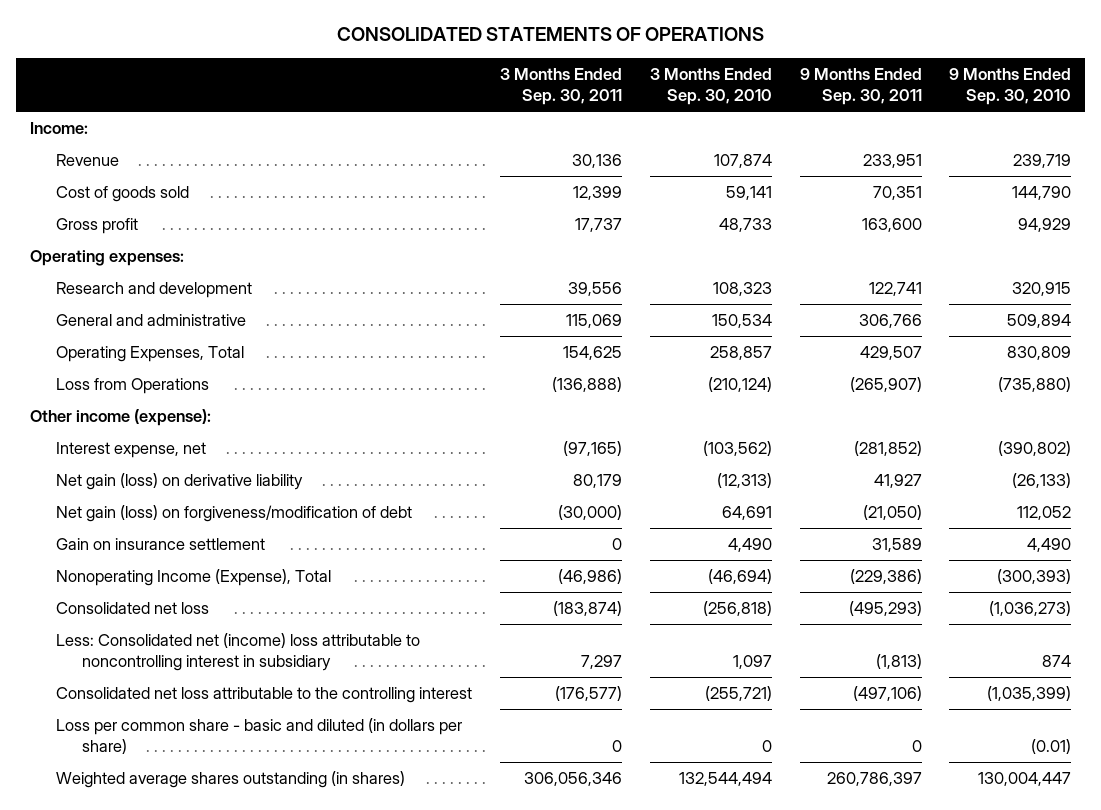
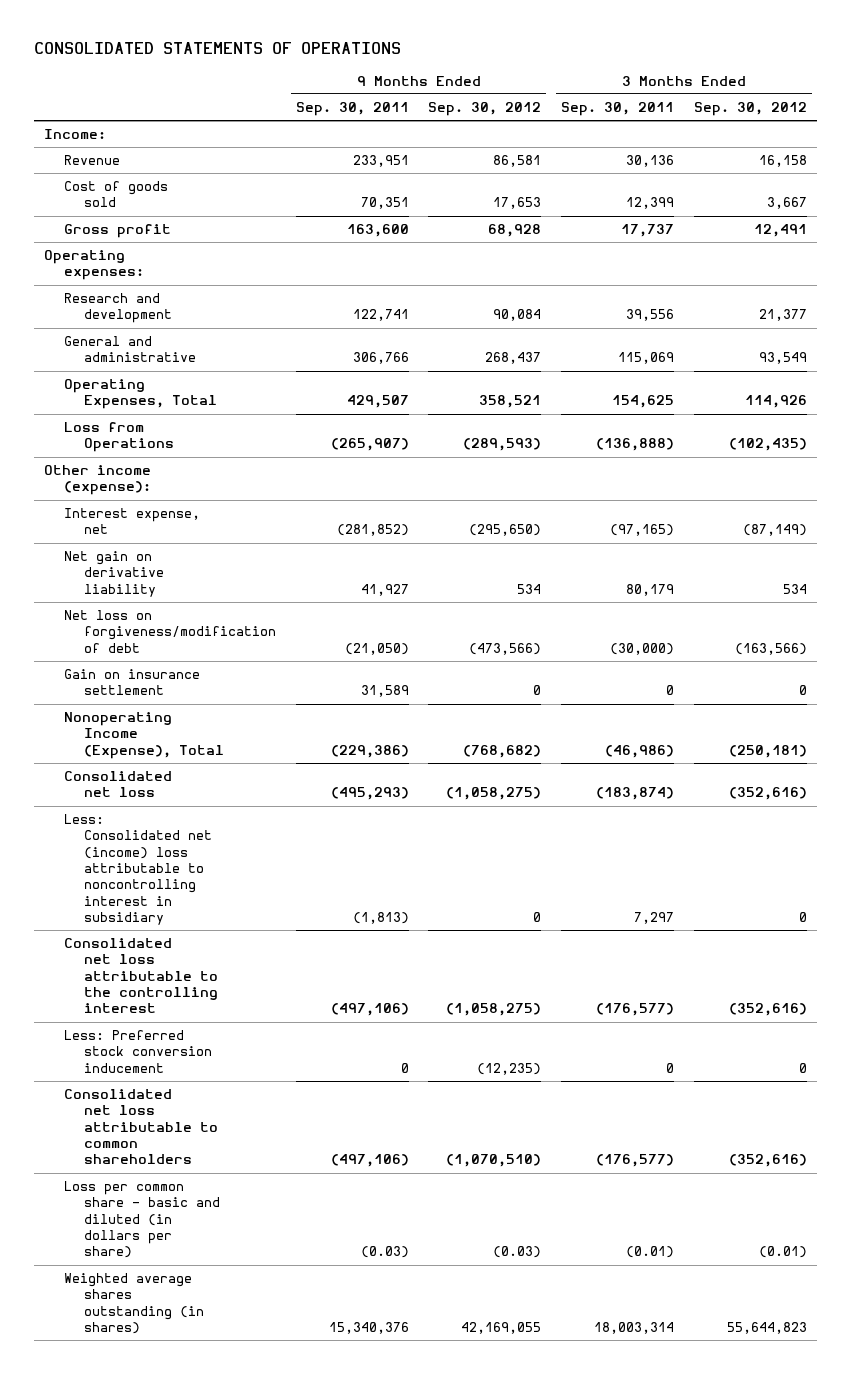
- | 3 Months Ended Sep. 30, 2011 | 3 Months Ended Sep. 30, 2010 | 9 Months Ended Sep. 30, 2011 | 9 Months Ended Sep. 30, 2010
+ | 9 Months Ended Sep. 30, 2011 | 9 Months Ended Sep. 30, 2012 | 3 Months Ended Sep. 30, 2011 | 3 Months Ended Sep. 30, 2012
- Net gain (loss) on derivative liability | 80,179 | (12,313) | 41,927 | (26,133)
- Net gain (loss) on forgiveness/modification of debt | (30,000) | 64,691 | (21,050) | 112,052
+ Net gain on derivative liability | 41,927 | 534 | 80,179 | 534
+ Net loss on forgiveness/modification of debt | (21,050) | (473,566) | (30,000) | (163,566)
- Loss per common share - basic and diluted (in dollars per share) | 0 | 0 | 0 | (0.01)
- Weighted average shares outstanding (in shares) | 306,056,346 | 132,544,494 | 260,786,397 | 130,004,447
+ Less: Preferred stock conversion inducement | 0 | (12,235) | 0 | 0
+ Consolidated net loss attributable to common shareholders | (497,106) | (1,070,510) | (176,577) | (352,616)
+ Loss per common share - basic and diluted (in dollars per share) | (0.03) | (0.03) | (0.01) | (0.01)
+ Weighted average shares outstanding (in shares) | 15,340,376 | 42,169,055 | 18,003,314 | 55,644,823

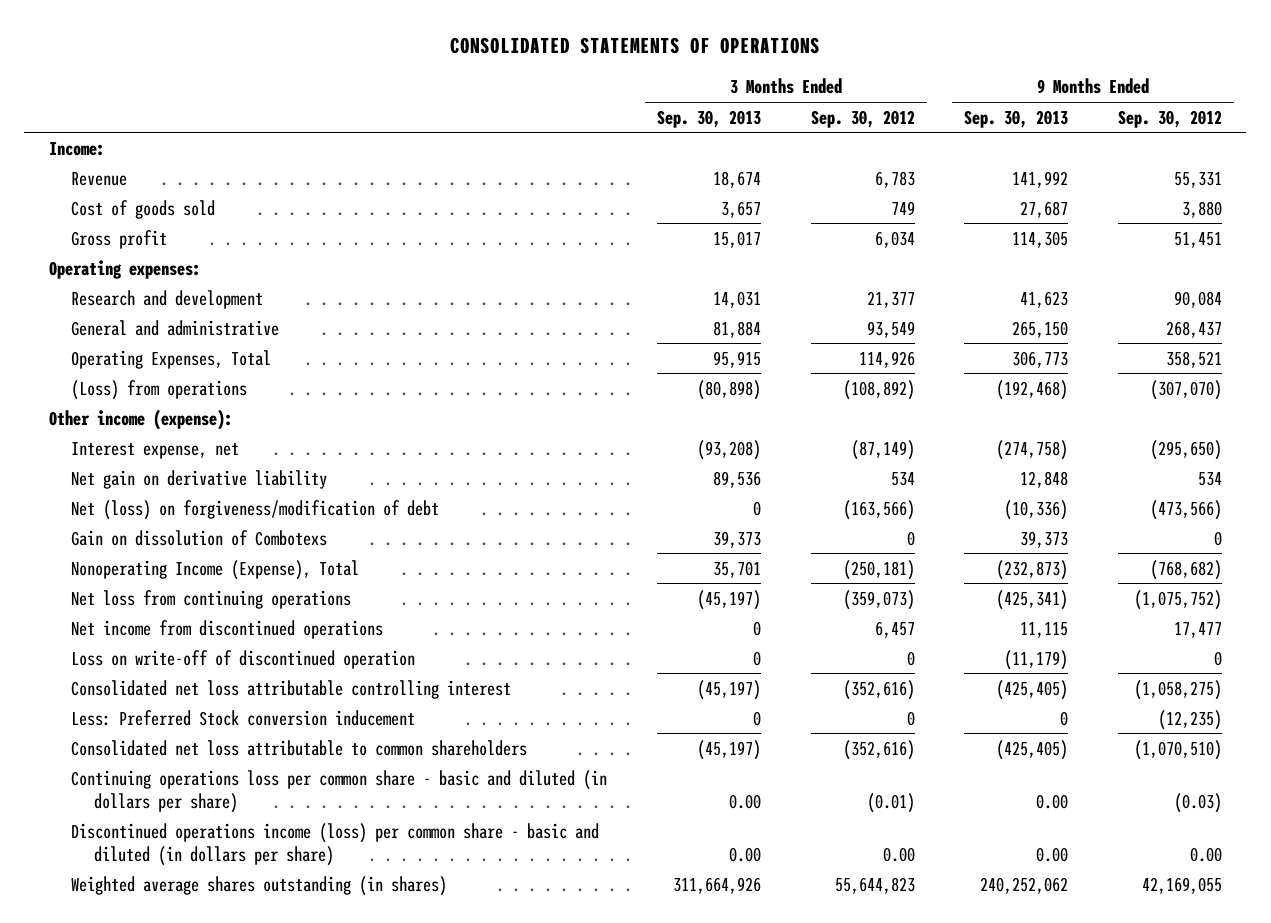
- | 9 Months Ended Sep. 30, 2011 | 9 Months Ended Sep. 30, 2012 | 3 Months Ended Sep. 30, 2011 | 3 Months Ended Sep. 30, 2012
+ | 3 Months Ended Sep. 30, 2013 | 3 Months Ended Sep. 30, 2012 | 9 Months Ended Sep. 30, 2013 | 9 Months Ended Sep. 30, 2012
- Revenue | 233,951 | 86,581 | 30,136 | 16,158
- Cost of goods sold | 70,351 | 17,653 | 12,399 | 3,667
- Gross profit | 163,600 | 68,928 | 17,737 | 12,491
+ Revenue | 18,674 | 6,783 | 141,992 | 55,331
+ Cost of goods sold | 3,657 | 749 | 27,687 | 3,880
+ Gross profit | 15,017 | 6,034 | 114,305 | 51,451
- Loss from Operations | (265,907) | (289,593) | (136,888) | (102,435)
+ (Loss) from operations | (80,898) | (108,892) | (192,468) | (307,070)
- Net loss on forgiveness/modification of debt | (21,050) | (473,566) | (30,000) | (163,566)
- Gain on insurance settlement | 31,589 | 0 | 0 | 0
+ Net (loss) on forgiveness/modification of debt | 0 | (163,566) | (10,336) | (473,566)
+ Gain on dissolution of Combotexs | 39,373 | 0 | 39,373 | 0
- Consolidated net loss | (495,293) | (1,058,275) | (183,874) | (352,616)
- Less: Consolidated net (income) loss attributable to noncontrolling interest in subsidiary | (1,813) | 0 | 7,297 | 0
- Consolidated net loss attributable to the controlling interest | (497,106) | (1,058,275) | (176,577) | (352,616)
- Less: Preferred stock conversion inducement | 0 | (12,235) | 0 | 0
+ Net loss from continuing operations | (45,197) | (359,073) | (425,341) | (1,075,752)
+ Net income from discontinued operations | 0 | 6,457 | 11,115 | 17,477
+ Loss on write-off of discontinued operation | 0 | 0 | (11,179) | 0
+ Consolidated net loss attributable controlling interest | (45,197) | (352,616) | (425,405) | (1,058,275)
+ Less: Preferred Stock conversion inducement | 0 | 0 | 0 | (12,235)
- Loss per common share - basic and diluted (in dollars per share) | (0.03) | (0.03) | (0.01) | (0.01)
+ Continuing operations loss per common share - basic and diluted (in dollars per share) | 0.00 | (0.01) | 0.00 | (0.03)
+ Discontinued operations income (loss) per common share - basic and diluted (in dollars per share) | 0.00 | 0.00 | 0.00 | 0.00

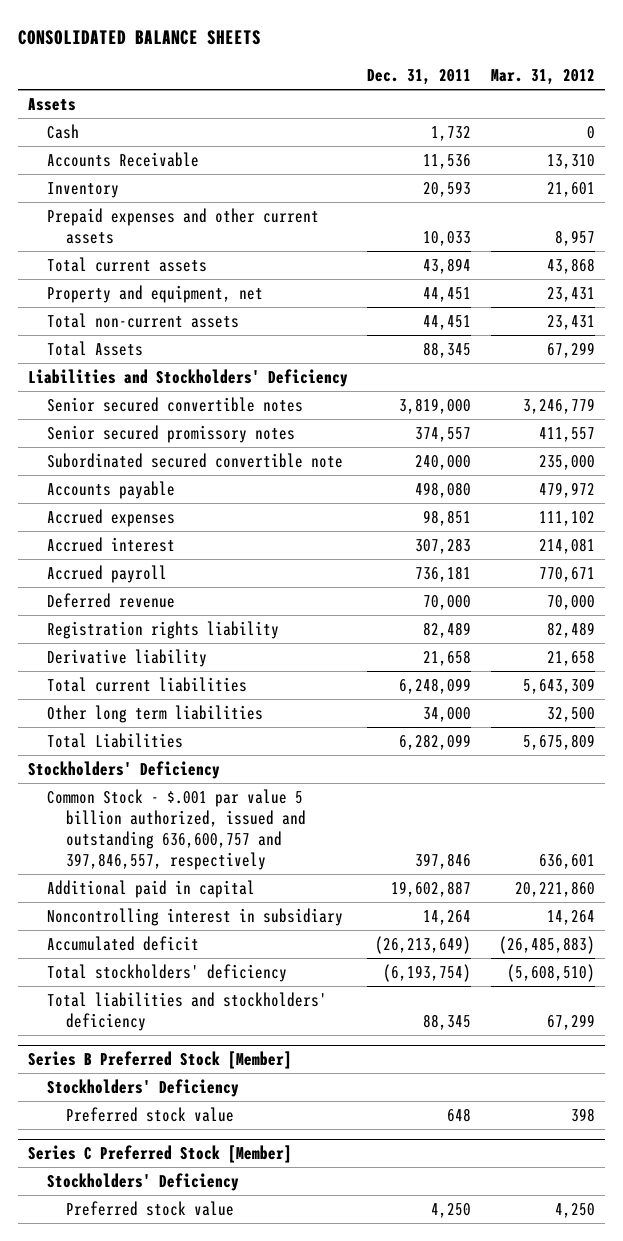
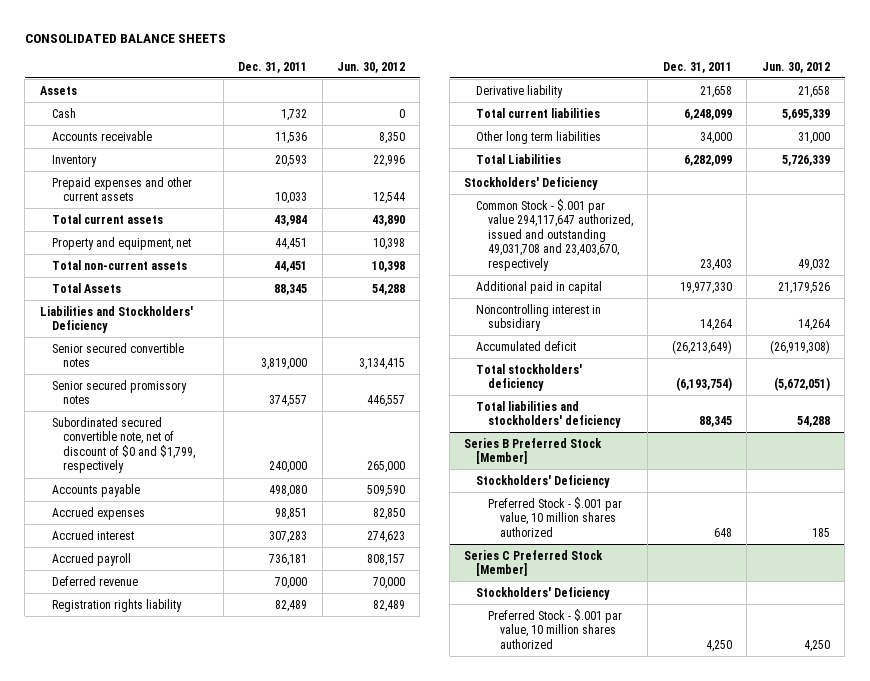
- | Dec. 31, 2011 | Mar. 31, 2012
+ | Dec. 31, 2011 | Jun. 30, 2012
- Accounts Receivable | 11,536 | 13,310
+ Accounts receivable | 11,536 | 8,350
- Total current assets | 43,894 | 43,868
+ Total current assets | 43,984 | 43,890
- Subordinated secured convertible note | 240,000 | 235,000
+ Subordinated secured convertible note, net of discount of $0 and $1,799, respectively | 240,000 | 265,000
- Common Stock - $.001 par value 5 billion authorized, issued and outstanding 636,600,757 and 397,846,557, respectively | 397,846 | 636,601
- Additional paid in capital | 19,602,887 | 20,221,860
+ Common Stock - $.001 par value 294,117,647 authorized, issued and outstanding 49,031,708 and 23,403,670, respectively | 23,403 | 49,032
+ Additional paid in capital | 19,977,330 | 21,179,526
@ Series B Preferred Stock [Member]
- Preferred stock value | 648 | 398
+ Preferred Stock - $.001 par value, 10 million shares authorized | 648 | 185
@ Series C Preferred Stock [Member]
- Preferred stock value | 4,250 | 4,250
+ Preferred Stock - $.001 par value, 10 million shares authorized | 4,250 | 4,250

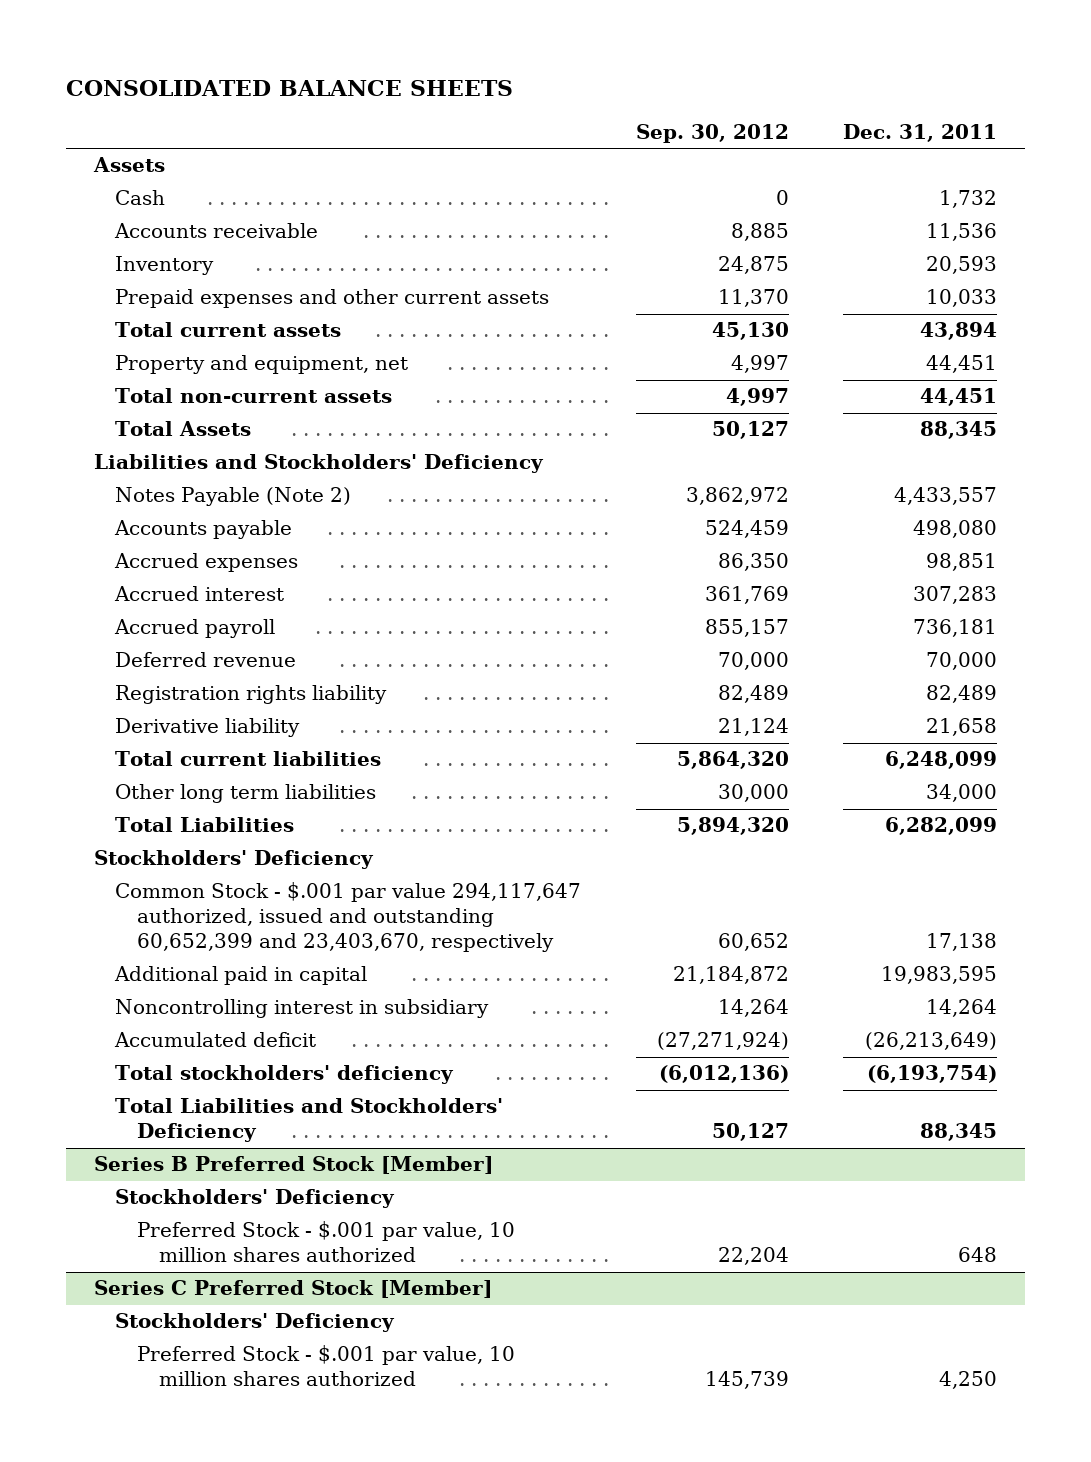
- | Dec. 31, 2011 | Jun. 30, 2012
+ | Sep. 30, 2012 | Dec. 31, 2011
- Total current assets | 43,984 | 43,890
+ Total current assets | 45,130 | 43,894
- Senior secured convertible notes | 3,819,000 | 3,134,415
- Senior secured promissory notes | 374,557 | 446,557
- Subordinated secured convertible note, net of discount of $0 and $1,799, respectively | 240,000 | 265,000
+ Notes Payable (Note 2) | 3,862,972 | 4,433,557
- Common Stock - $.001 par value 294,117,647 authorized, issued and outstanding 49,031,708 and 23,403,670, respectively | 23,403 | 49,032
- Additional paid in capital | 19,977,330 | 21,179,526
+ Common Stock - $.001 par value 294,117,647 authorized, issued and outstanding 60,652,399 and 23,403,670, respectively | 60,652 | 17,138
+ Additional paid in capital | 21,184,872 | 19,983,595
- Total liabilities and stockholders' deficiency | 88,345 | 54,288
+ Total Liabilities and Stockholders' Deficiency | 50,127 | 88,345

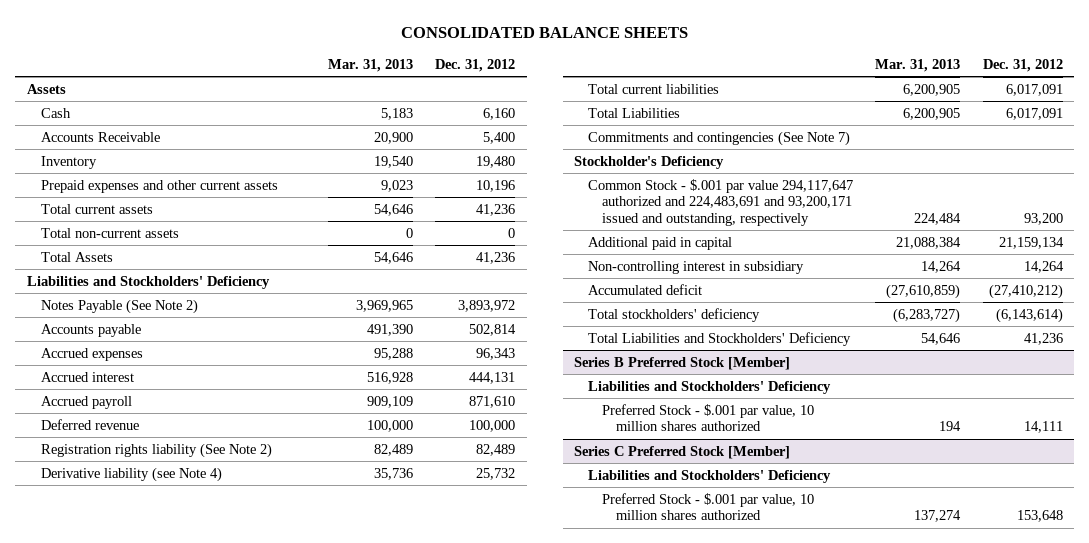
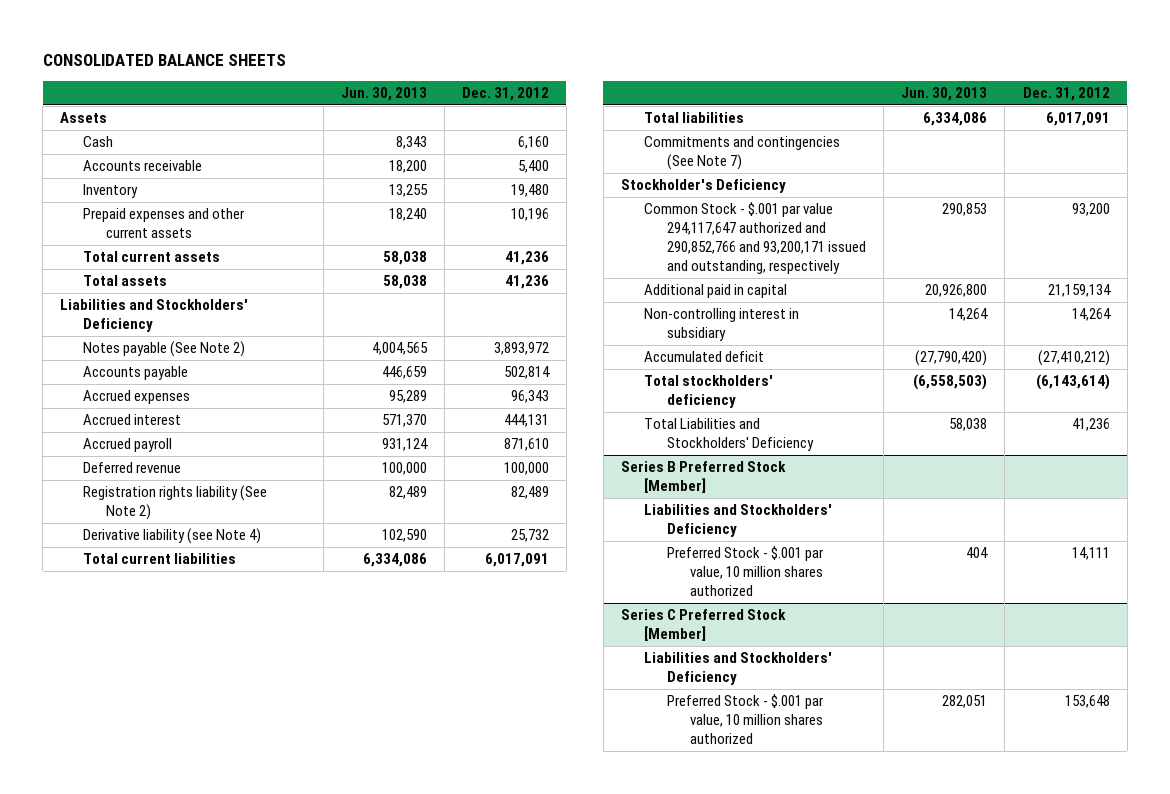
- | Mar. 31, 2013 | Dec. 31, 2012
+ | Jun. 30, 2013 | Dec. 31, 2012
- Accounts Receivable | 20,900 | 5,400
+ Accounts receivable | 18,200 | 5,400
- Total non-current assets | 0 | 0
- Total Assets | 54,646 | 41,236
+ Total assets | 58,038 | 41,236
- Notes Payable (See Note 2) | 3,969,965 | 3,893,972
+ Notes payable (See Note 2) | 4,004,565 | 3,893,972
- Total Liabilities | 6,200,905 | 6,017,091
+ Total liabilities | 6,334,086 | 6,017,091
- Common Stock - $.001 par value 294,117,647 authorized and 224,483,691 and 93,200,171 issued and outstanding, respectively | 224,484 | 93,200
+ Common Stock - $.001 par value 294,117,647 authorized and 290,852,766 and 93,200,171 issued and outstanding, respectively | 290,853 | 93,200

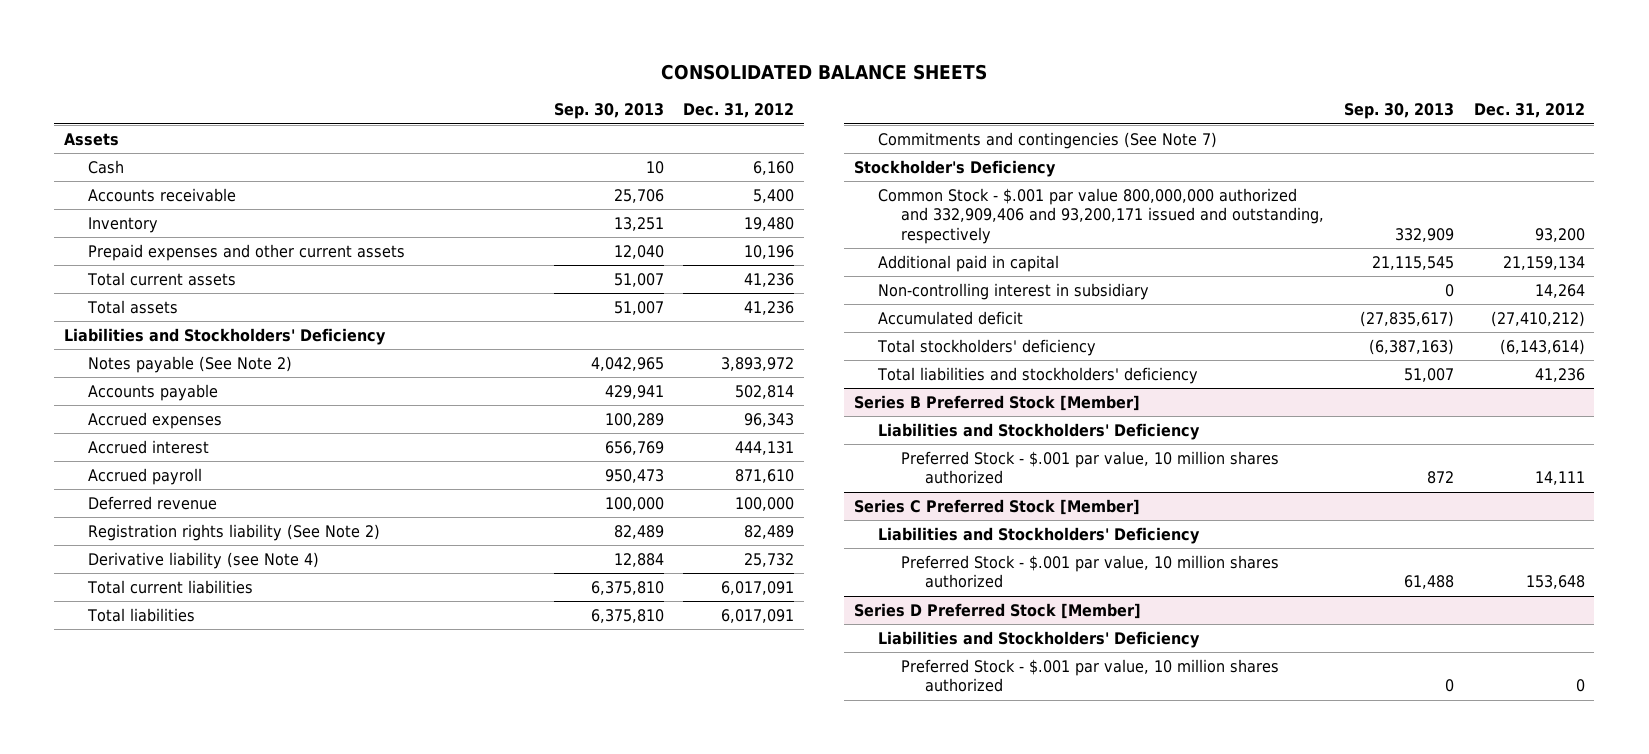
- | Jun. 30, 2013 | Dec. 31, 2012
+ | Sep. 30, 2013 | Dec. 31, 2012
- Common Stock - $.001 par value 294,117,647 authorized and 290,852,766 and 93,200,171 issued and outstanding, respectively | 290,853 | 93,200
+ Common Stock - $.001 par value 800,000,000 authorized and 332,909,406 and 93,200,171 issued and outstanding, respectively | 332,909 | 93,200
- Total Liabilities and Stockholders' Deficiency | 58,038 | 41,236
+ Total liabilities and stockholders' deficiency | 51,007 | 41,236
+ Series D Preferred Stock [Member]
+ Liabilities and Stockholders' Deficiency
+ Preferred Stock - $.001 par value, 10 million shares authorized | 0 | 0

